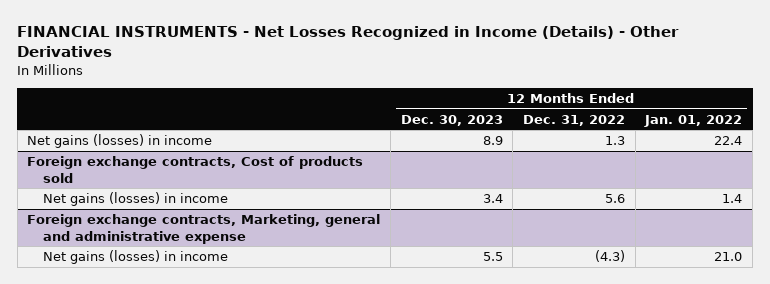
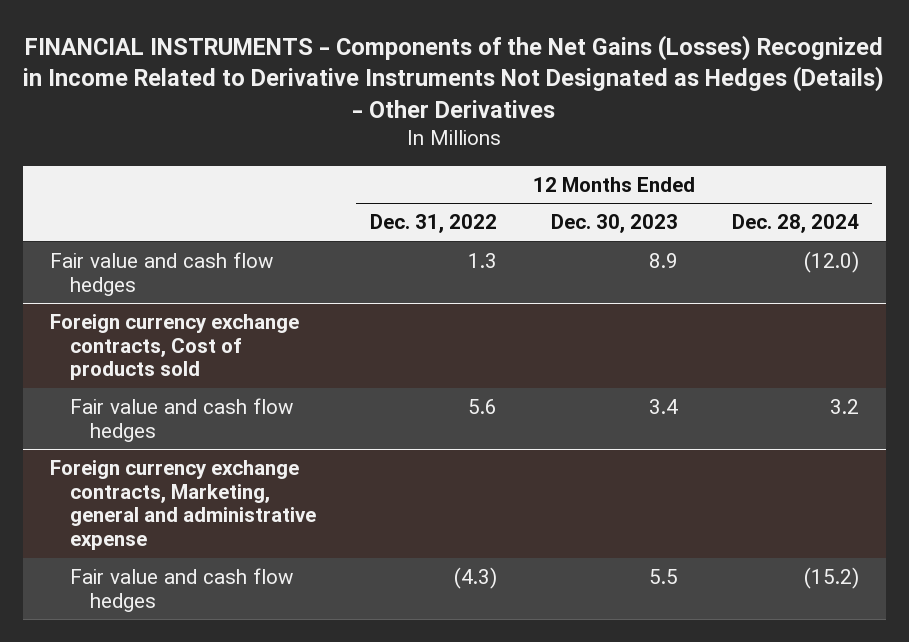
- FINANCIAL INSTRUMENTS - Net Losses Recognized in Income (Details) - Other Derivatives
+ FINANCIAL INSTRUMENTS - Components of the Net Gains (Losses) Recognized in Income Related to Derivative Instruments Not Designated as Hedges (Details) - Other Derivatives
- | 12 Months Ended Dec. 30, 2023 | 12 Months Ended Dec. 31, 2022 | 12 Months Ended Jan. 01, 2022
+ | 12 Months Ended Dec. 31, 2022 | 12 Months Ended Dec. 30, 2023 | 12 Months Ended Dec. 28, 2024
- Net gains (losses) in income | 8.9 | 1.3 | 22.4
- Foreign exchange contracts, Cost of products sold
- Net gains (losses) in income | 3.4 | 5.6 | 1.4
- Foreign exchange contracts, Marketing, general and administrative expense
- Net gains (losses) in income | 5.5 | (4.3) | 21.0
+ Fair value and cash flow hedges | 1.3 | 8.9 | (12.0)
+ Foreign currency exchange contracts, Cost of products sold
+ Fair value and cash flow hedges | 5.6 | 3.4 | 3.2
+ Foreign currency exchange contracts, Marketing, general and administrative expense
+ Fair value and cash flow hedges | (4.3) | 5.5 | (15.2)

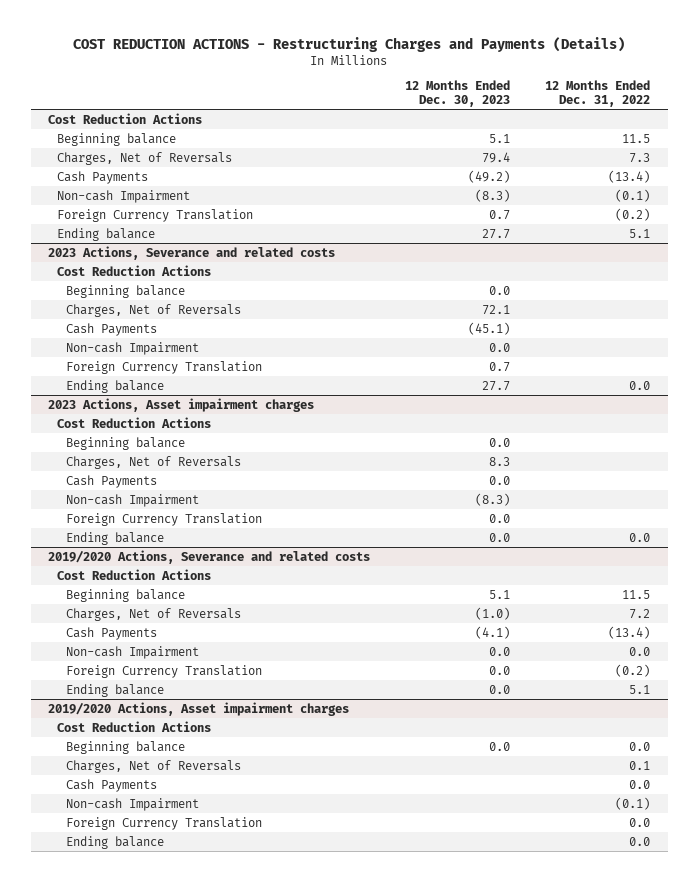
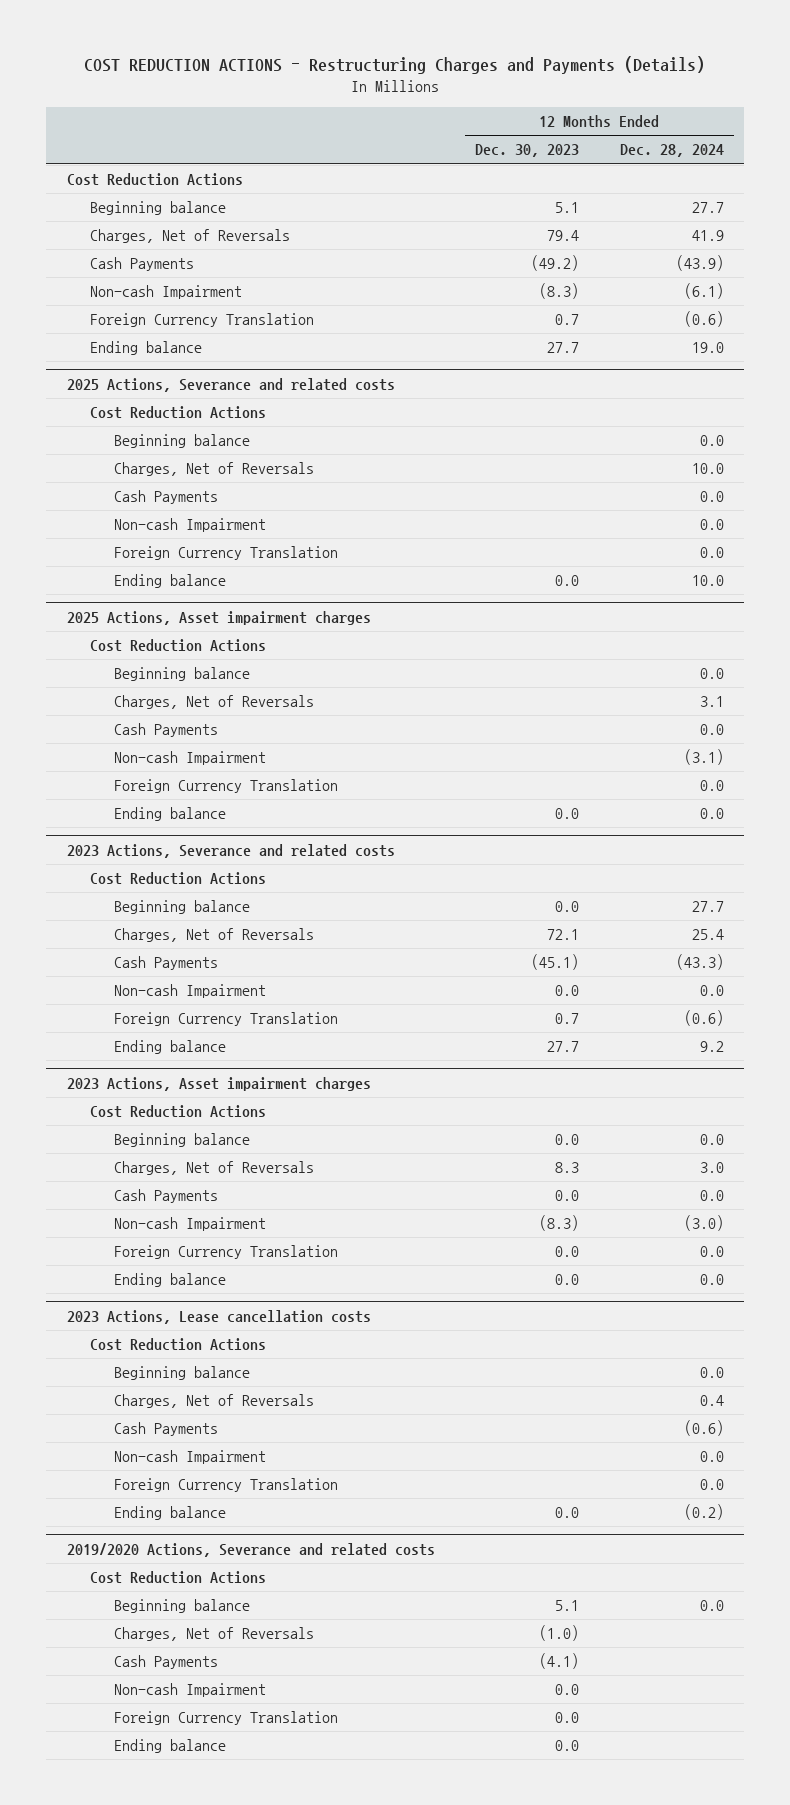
- | 12 Months Ended Dec. 30, 2023 | 12 Months Ended Dec. 31, 2022
+ | 12 Months Ended Dec. 30, 2023 | 12 Months Ended Dec. 28, 2024
+ 2025 Actions, Severance and related costs
+ Cost Reduction Actions
+ Beginning balance | | 0.0
+ Charges, Net of Reversals | | 10.0
+ Cash Payments | | 0.0
+ Non-cash Impairment | | 0.0
+ Foreign Currency Translation | | 0.0
+ Ending balance | 0.0 | 10.0
+ 2025 Actions, Asset impairment charges
+ Cost Reduction Actions
+ Beginning balance | | 0.0
+ Charges, Net of Reversals | | 3.1
+ Cash Payments | | 0.0
+ Non-cash Impairment | | (3.1)
+ Foreign Currency Translation | | 0.0
+ Ending balance | 0.0 | 0.0
+ 2023 Actions, Lease cancellation costs
+ Cost Reduction Actions
+ Beginning balance | | 0.0
+ Charges, Net of Reversals | | 0.4
+ Cash Payments | | (0.6)
+ Non-cash Impairment | | 0.0
+ Foreign Currency Translation | | 0.0
+ Ending balance | 0.0 | (0.2)
- 2019/2020 Actions, Asset impairment charges
- Cost Reduction Actions
- Beginning balance | 0.0 | 0.0
- Charges, Net of Reversals | | 0.1
- Cash Payments | | 0.0
- Non-cash Impairment | | (0.1)
- Foreign Currency Translation | | 0.0
- Ending balance | | 0.0

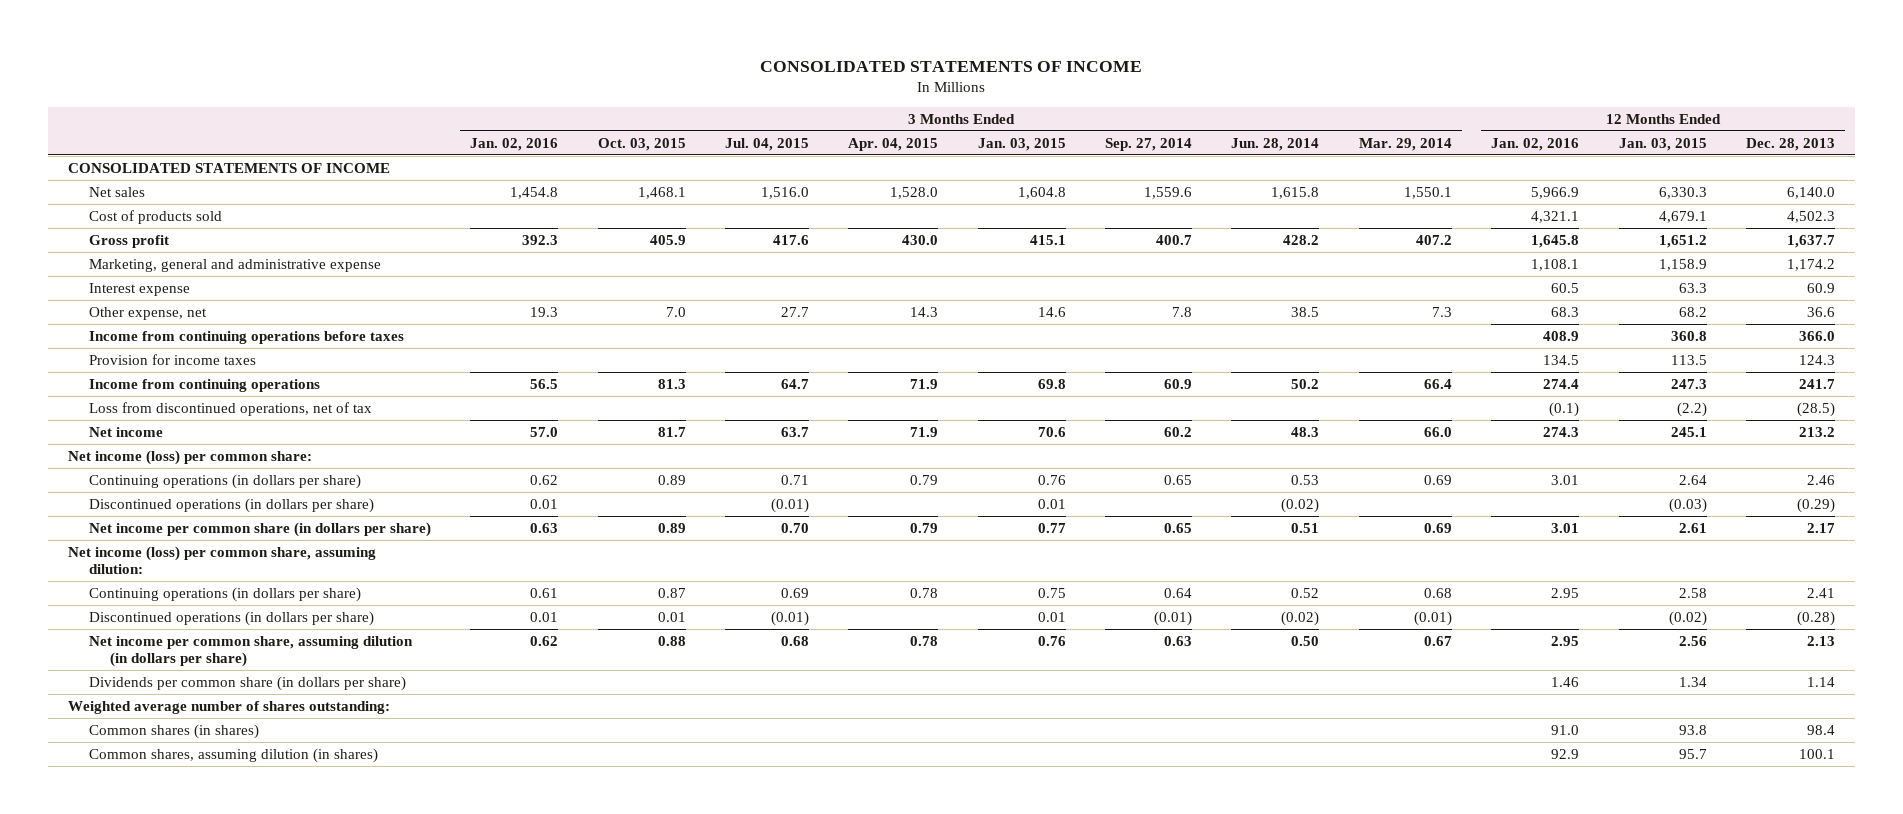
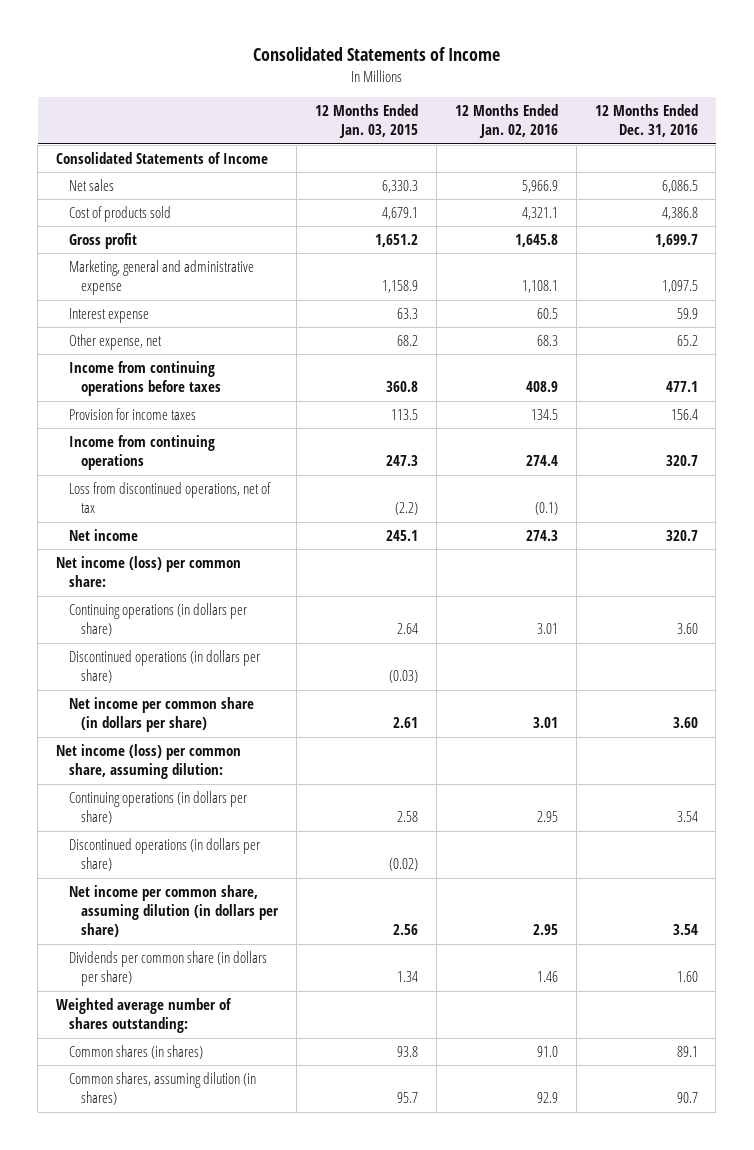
- CONSOLIDATED STATEMENTS OF INCOME
+ Consolidated Statements of Income
- | 3 Months Ended Jan. 02, 2016 | 3 Months Ended Oct. 03, 2015 | 3 Months Ended Jul. 04, 2015 | 3 Months Ended Apr. 04, 2015 | 3 Months Ended Jan. 03, 2015 | 3 Months Ended Sep. 27, 2014 | 3 Months Ended Jun. 28, 2014 | 3 Months Ended Mar. 29, 2014 | 12 Months Ended Jan. 02, 2016 | 12 Months Ended Jan. 03, 2015 | 12 Months Ended Dec. 28, 2013
+ | 12 Months Ended Jan. 03, 2015 | 12 Months Ended Jan. 02, 2016 | 12 Months Ended Dec. 31, 2016
- CONSOLIDATED STATEMENTS OF INCOME
+ Consolidated Statements of Income

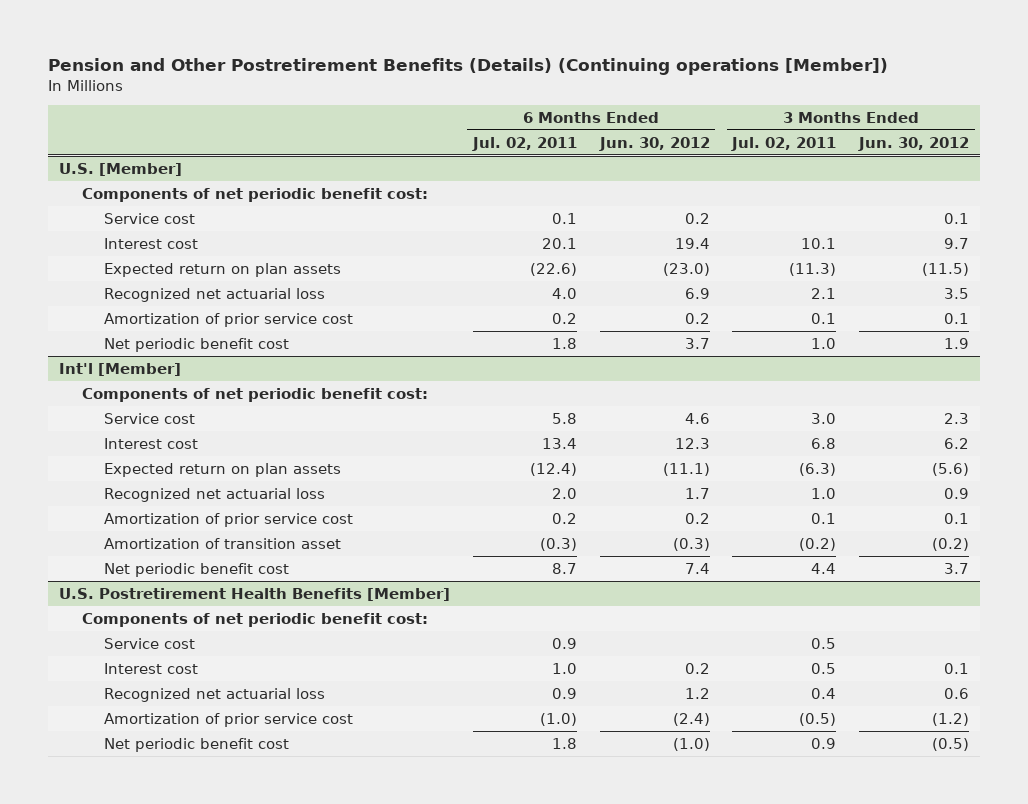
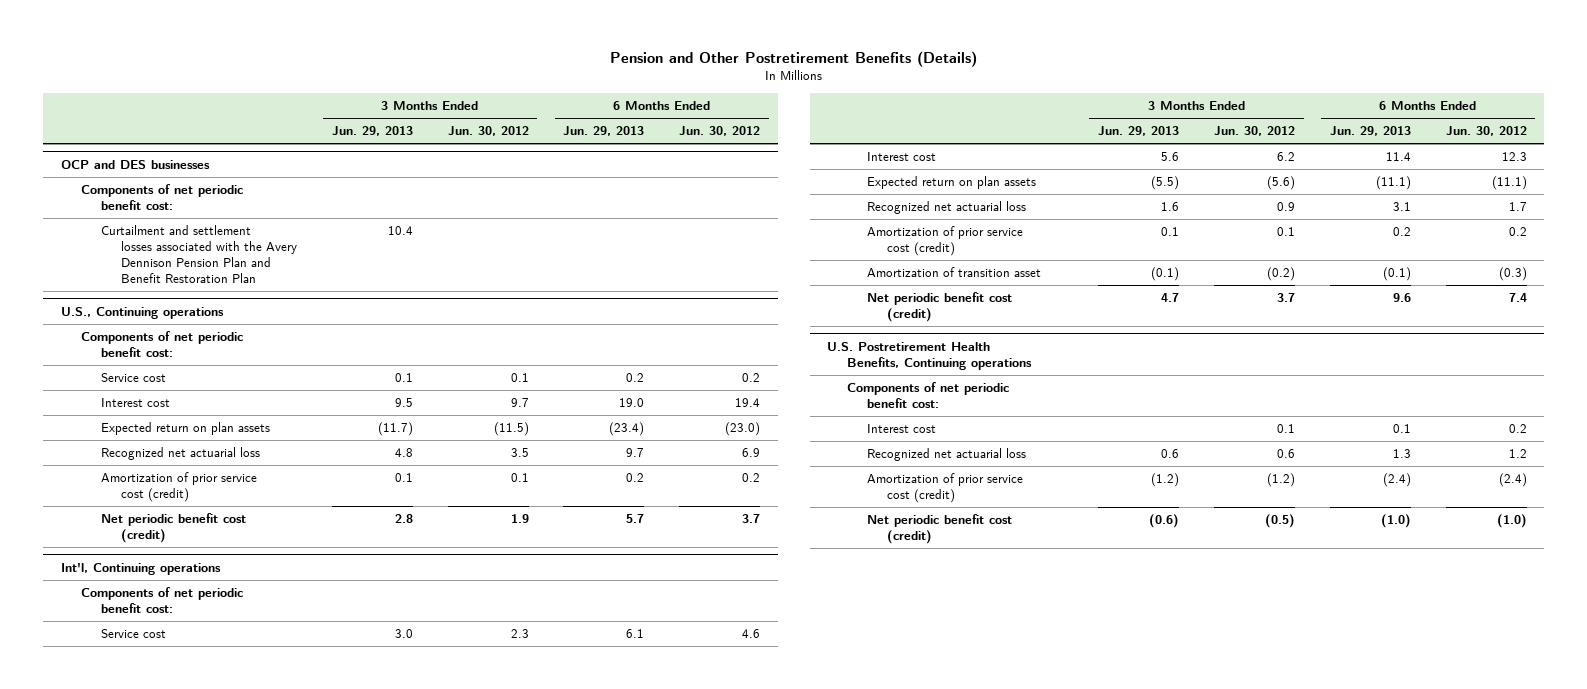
- Pension and Other Postretirement Benefits (Details) (Continuing operations [Member])
+ Pension and Other Postretirement Benefits (Details)
- | 6 Months Ended Jul. 02, 2011 | 6 Months Ended Jun. 30, 2012 | 3 Months Ended Jul. 02, 2011 | 3 Months Ended Jun. 30, 2012
+ | 3 Months Ended Jun. 29, 2013 | 3 Months Ended Jun. 30, 2012 | 6 Months Ended Jun. 29, 2013 | 6 Months Ended Jun. 30, 2012
- U.S. [Member]
+ OCP and DES businesses
+ Curtailment and settlement losses associated with the Avery Dennison Pension Plan and Benefit Restoration Plan | 10.4 | | |
+ U.S., Continuing operations
+ Components of net periodic benefit cost:
- Amortization of prior service cost | 0.2 | 0.2 | 0.1 | 0.1
- Net periodic benefit cost | 1.8 | 3.7 | 1.0 | 1.9
- Int'l [Member]
+ Amortization of prior service cost (credit) | 0.1 | 0.1 | 0.2 | 0.2
+ Net periodic benefit cost (credit) | 2.8 | 1.9 | 5.7 | 3.7
+ Int'l, Continuing operations
- Amortization of prior service cost | 0.2 | 0.2 | 0.1 | 0.1
+ Amortization of prior service cost (credit) | 0.1 | 0.1 | 0.2 | 0.2
- Net periodic benefit cost | 8.7 | 7.4 | 4.4 | 3.7
- U.S. Postretirement Health Benefits [Member]
+ Net periodic benefit cost (credit) | 4.7 | 3.7 | 9.6 | 7.4
+ U.S. Postretirement Health Benefits, Continuing operations
- Service cost | 0.9 | | 0.5 |
- Amortization of prior service cost | (1.0) | (2.4) | (0.5) | (1.2)
- Net periodic benefit cost | 1.8 | (1.0) | 0.9 | (0.5)
+ Amortization of prior service cost (credit) | (1.2) | (1.2) | (2.4) | (2.4)
+ Net periodic benefit cost (credit) | (0.6) | (0.5) | (1.0) | (1.0)

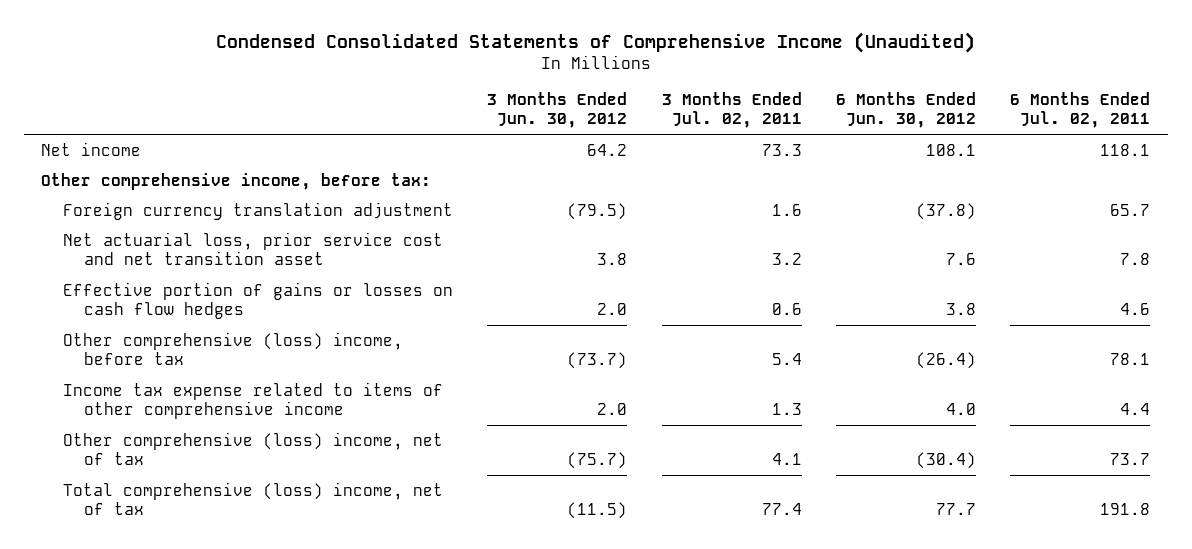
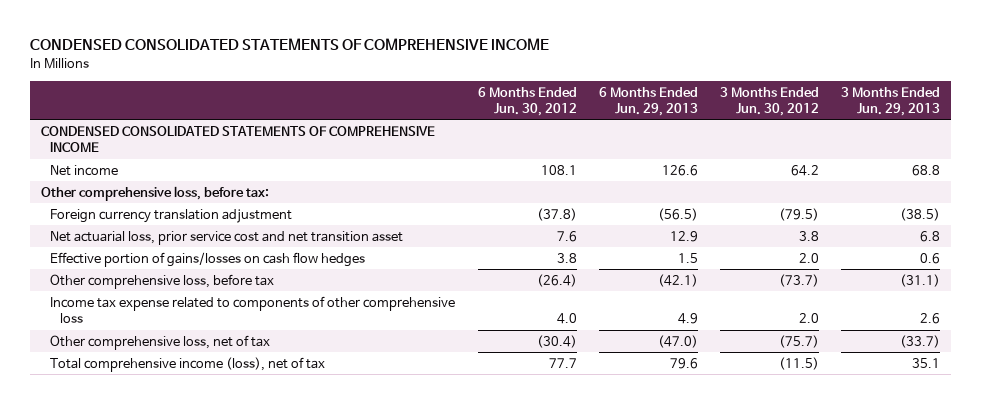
- Condensed Consolidated Statements of Comprehensive Income (Unaudited)
+ CONDENSED CONSOLIDATED STATEMENTS OF COMPREHENSIVE INCOME
- | 3 Months Ended Jun. 30, 2012 | 3 Months Ended Jul. 02, 2011 | 6 Months Ended Jun. 30, 2012 | 6 Months Ended Jul. 02, 2011
+ | 6 Months Ended Jun. 30, 2012 | 6 Months Ended Jun. 29, 2013 | 3 Months Ended Jun. 30, 2012 | 3 Months Ended Jun. 29, 2013
+ CONDENSED CONSOLIDATED STATEMENTS OF COMPREHENSIVE INCOME
- Other comprehensive income, before tax:
+ Other comprehensive loss, before tax:
- Effective portion of gains or losses on cash flow hedges | 2.0 | 0.6 | 3.8 | 4.6
- Other comprehensive (loss) income, before tax | (73.7) | 5.4 | (26.4) | 78.1
- Income tax expense related to items of other comprehensive income | 2.0 | 1.3 | 4.0 | 4.4
- Other comprehensive (loss) income, net of tax | (75.7) | 4.1 | (30.4) | 73.7
- Total comprehensive (loss) income, net of tax | (11.5) | 77.4 | 77.7 | 191.8
+ Effective portion of gains/losses on cash flow hedges | 3.8 | 1.5 | 2.0 | 0.6
+ Other comprehensive loss, before tax | (26.4) | (42.1) | (73.7) | (31.1)
+ Income tax expense related to components of other comprehensive loss | 4.0 | 4.9 | 2.0 | 2.6
+ Other comprehensive loss, net of tax | (30.4) | (47.0) | (75.7) | (33.7)
+ Total comprehensive income (loss), net of tax | 77.7 | 79.6 | (11.5) | 35.1

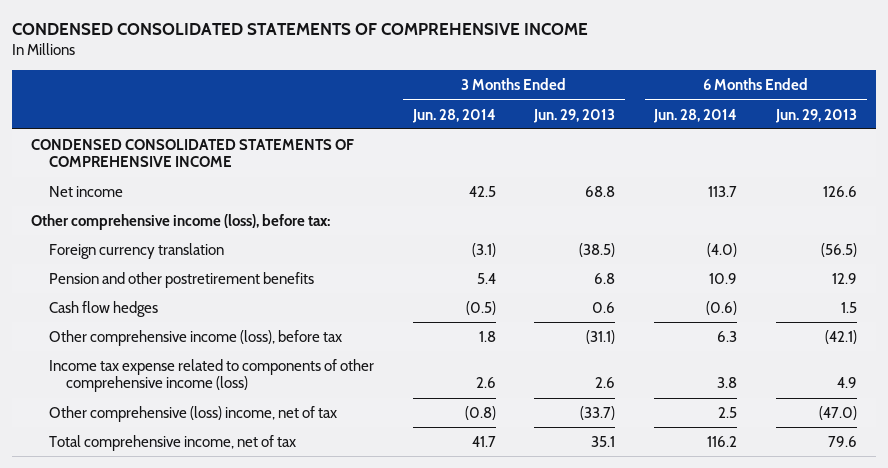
- | 6 Months Ended Jun. 30, 2012 | 6 Months Ended Jun. 29, 2013 | 3 Months Ended Jun. 30, 2012 | 3 Months Ended Jun. 29, 2013
+ | 3 Months Ended Jun. 28, 2014 | 3 Months Ended Jun. 29, 2013 | 6 Months Ended Jun. 28, 2014 | 6 Months Ended Jun. 29, 2013
- Other comprehensive loss, before tax:
- Foreign currency translation adjustment | (37.8) | (56.5) | (79.5) | (38.5)
- Net actuarial loss, prior service cost and net transition asset | 7.6 | 12.9 | 3.8 | 6.8
- Effective portion of gains/losses on cash flow hedges | 3.8 | 1.5 | 2.0 | 0.6
- Other comprehensive loss, before tax | (26.4) | (42.1) | (73.7) | (31.1)
- Income tax expense related to components of other comprehensive loss | 4.0 | 4.9 | 2.0 | 2.6
- Other comprehensive loss, net of tax | (30.4) | (47.0) | (75.7) | (33.7)
- Total comprehensive income (loss), net of tax | 77.7 | 79.6 | (11.5) | 35.1
+ Other comprehensive income (loss), before tax:
+ Foreign currency translation | (3.1) | (38.5) | (4.0) | (56.5)
+ Pension and other postretirement benefits | 5.4 | 6.8 | 10.9 | 12.9
+ Cash flow hedges | (0.5) | 0.6 | (0.6) | 1.5
+ Other comprehensive income (loss), before tax | 1.8 | (31.1) | 6.3 | (42.1)
+ Income tax expense related to components of other comprehensive income (loss) | 2.6 | 2.6 | 3.8 | 4.9
+ Other comprehensive (loss) income, net of tax | (0.8) | (33.7) | 2.5 | (47.0)
+ Total comprehensive income, net of tax | 41.7 | 35.1 | 116.2 | 79.6

